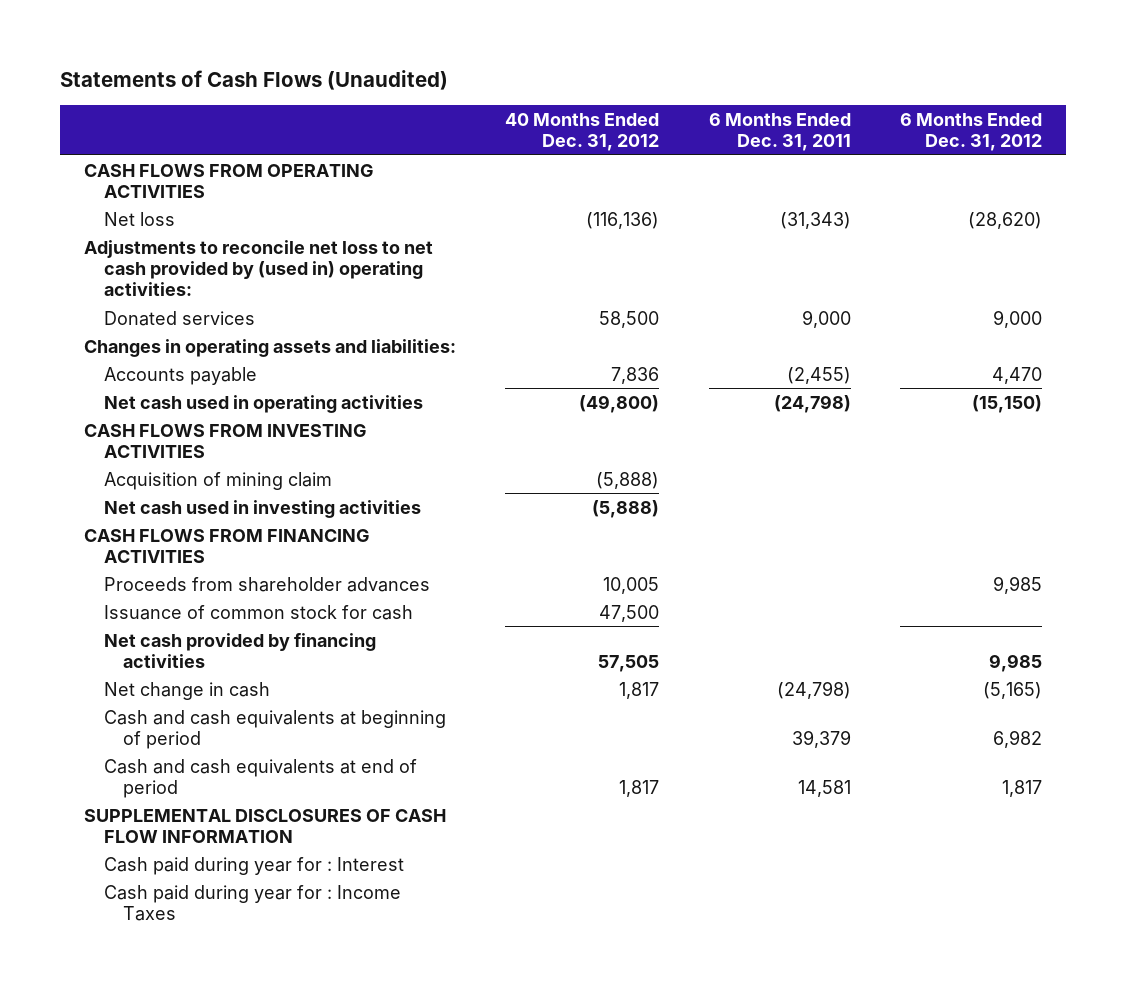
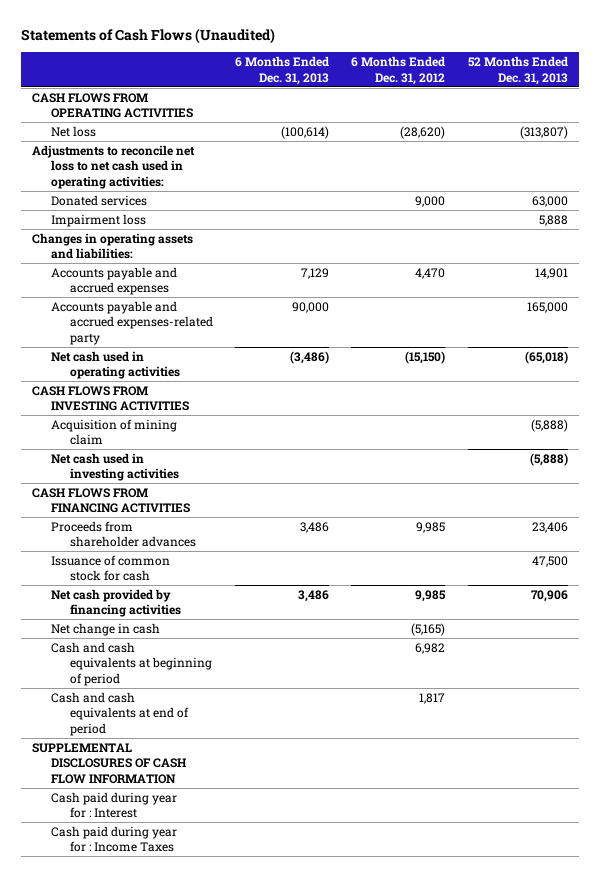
- | 40 Months Ended Dec. 31, 2012 | 6 Months Ended Dec. 31, 2011 | 6 Months Ended Dec. 31, 2012
+ | 6 Months Ended Dec. 31, 2013 | 6 Months Ended Dec. 31, 2012 | 52 Months Ended Dec. 31, 2013
- Adjustments to reconcile net loss to net cash provided by (used in) operating activities:
+ Adjustments to reconcile net loss to net cash used in operating activities:
+ Impairment loss | | | 5,888
- Accounts payable | 7,836 | (2,455) | 4,470
+ Accounts payable and accrued expenses | 7,129 | 4,470 | 14,901
+ Accounts payable and accrued expenses-related party | 90,000 | | 165,000

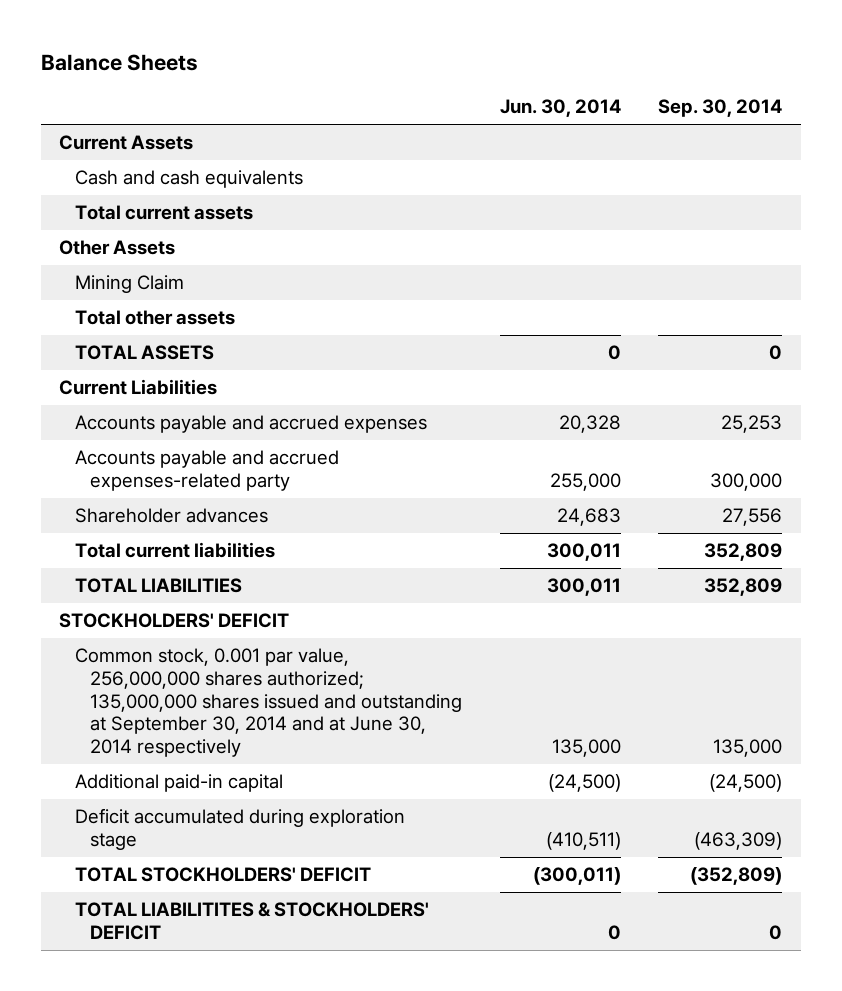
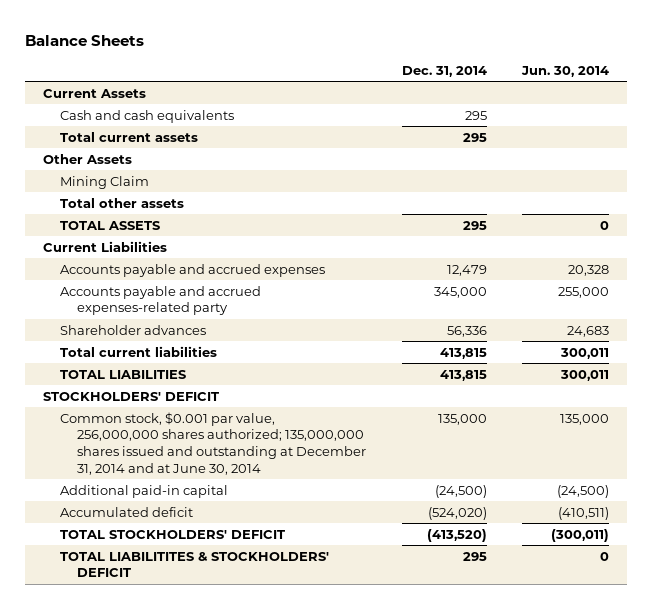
- | Jun. 30, 2014 | Sep. 30, 2014
+ | Dec. 31, 2014 | Jun. 30, 2014
- Common stock, 0.001 par value, 256,000,000 shares authorized; 135,000,000 shares issued and outstanding at September 30, 2014 and at June 30, 2014 respectively | 135,000 | 135,000
+ Common stock, $0.001 par value, 256,000,000 shares authorized; 135,000,000 shares issued and outstanding at December 31, 2014 and at June 30, 2014 | 135,000 | 135,000
- Deficit accumulated during exploration stage | (410,511) | (463,309)
+ Accumulated deficit | (524,020) | (410,511)

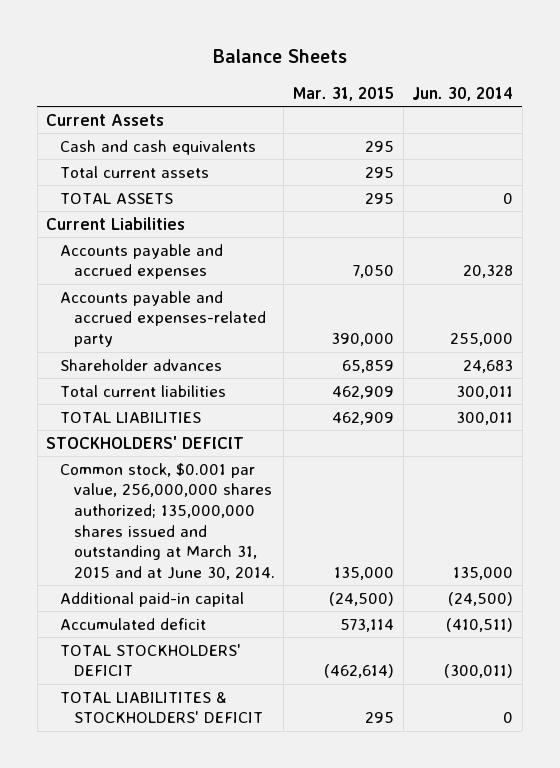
- | Dec. 31, 2014 | Jun. 30, 2014
+ | Mar. 31, 2015 | Jun. 30, 2014
- Other Assets
- Mining Claim
- Total other assets
- Common stock, $0.001 par value, 256,000,000 shares authorized; 135,000,000 shares issued and outstanding at December 31, 2014 and at June 30, 2014 | 135,000 | 135,000
+ Common stock, $0.001 par value, 256,000,000 shares authorized; 135,000,000 shares issued and outstanding at March 31, 2015 and at June 30, 2014. | 135,000 | 135,000

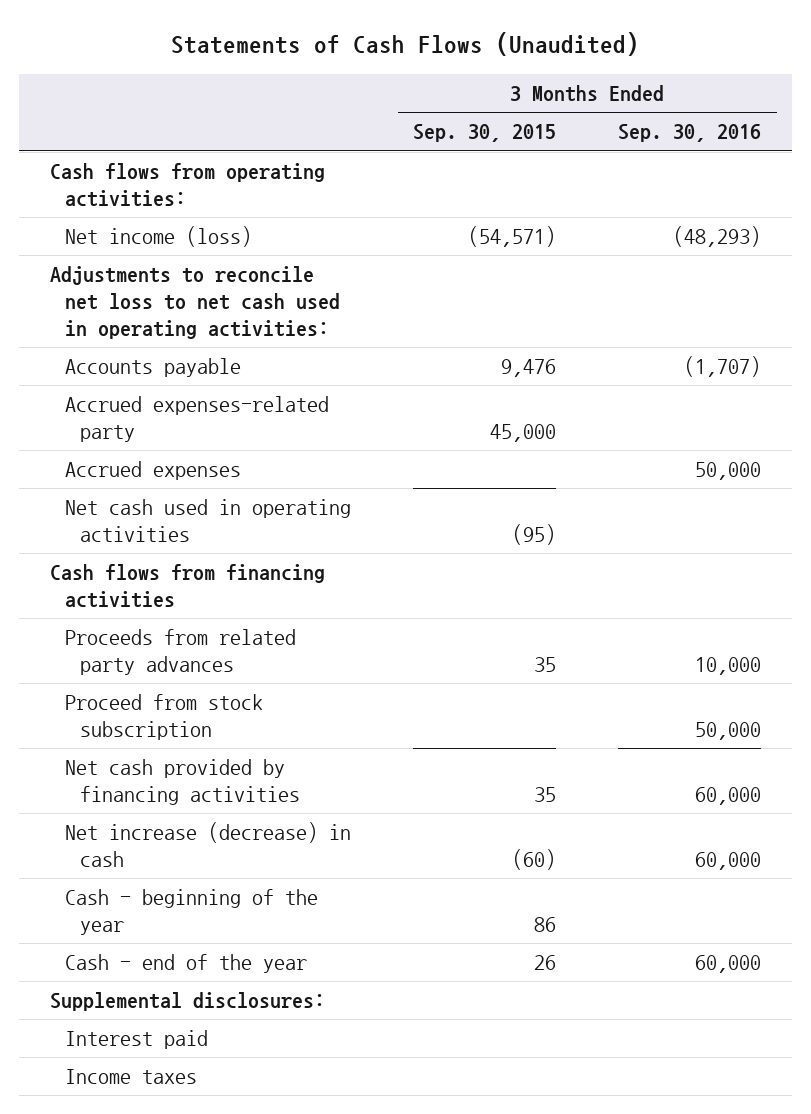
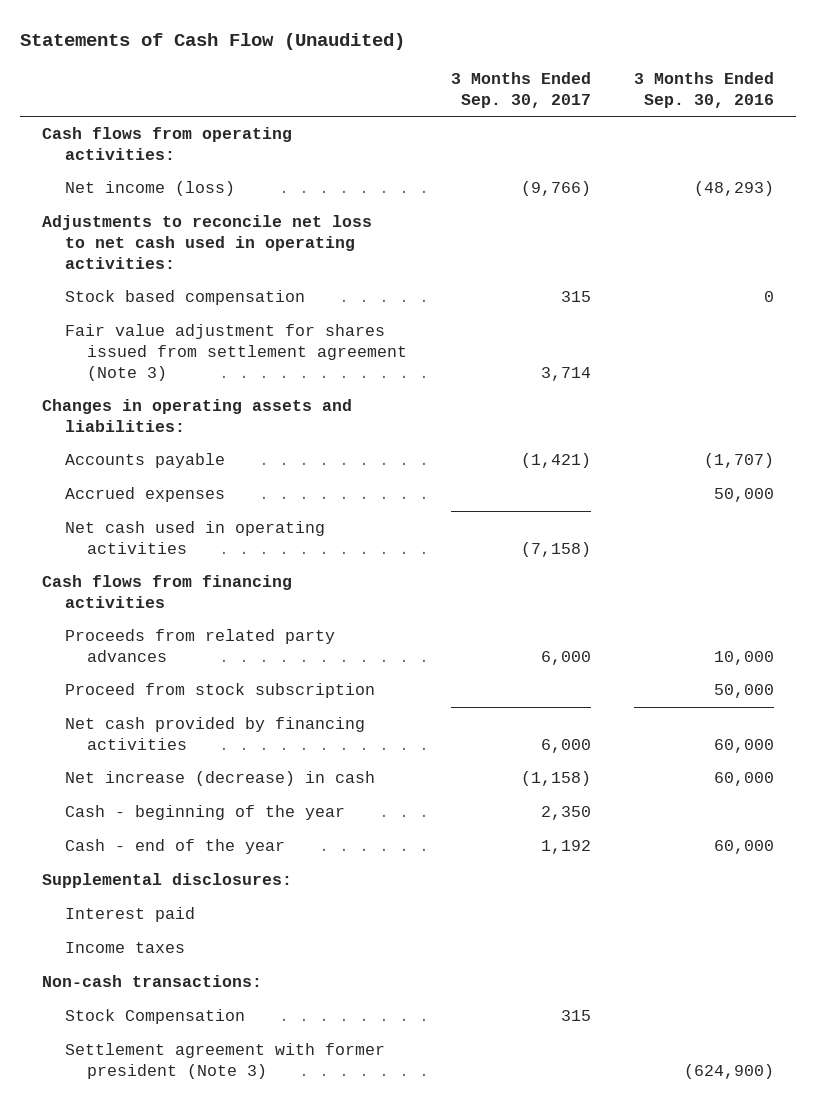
- Statements of Cash Flows (Unaudited)
+ Statements of Cash Flow (Unaudited)
- | 3 Months Ended Sep. 30, 2015 | 3 Months Ended Sep. 30, 2016
+ | 3 Months Ended Sep. 30, 2017 | 3 Months Ended Sep. 30, 2016
+ Stock based compensation | 315 | 0
+ Fair value adjustment for shares issued from settlement agreement (Note 3) | 3,714 |
+ Changes in operating assets and liabilities:
- Accrued expenses-related party | 45,000 |
+ Non-cash transactions:
+ Stock Compensation | 315 |
+ Settlement agreement with former president (Note 3) | | (624,900)

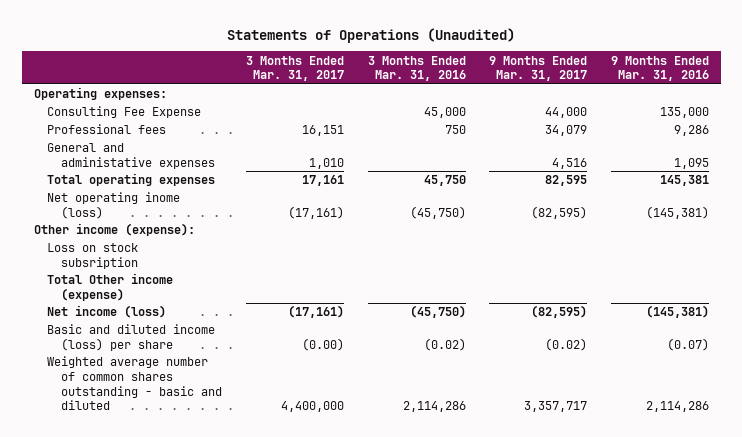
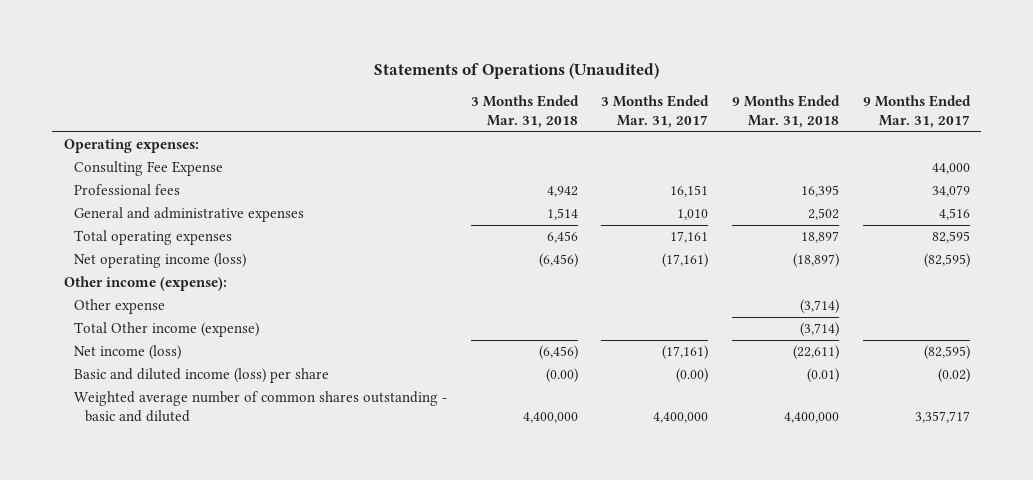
- | 3 Months Ended Mar. 31, 2017 | 3 Months Ended Mar. 31, 2016 | 9 Months Ended Mar. 31, 2017 | 9 Months Ended Mar. 31, 2016
+ | 3 Months Ended Mar. 31, 2018 | 3 Months Ended Mar. 31, 2017 | 9 Months Ended Mar. 31, 2018 | 9 Months Ended Mar. 31, 2017
- General and administative expenses | 1,010 | | 4,516 | 1,095
+ General and administrative expenses | 1,514 | 1,010 | 2,502 | 4,516
- Net operating inome (loss) | (17,161) | (45,750) | (82,595) | (145,381)
+ Net operating income (loss) | (6,456) | (17,161) | (18,897) | (82,595)
- Loss on stock subsription
+ Other expense | | | (3,714) |

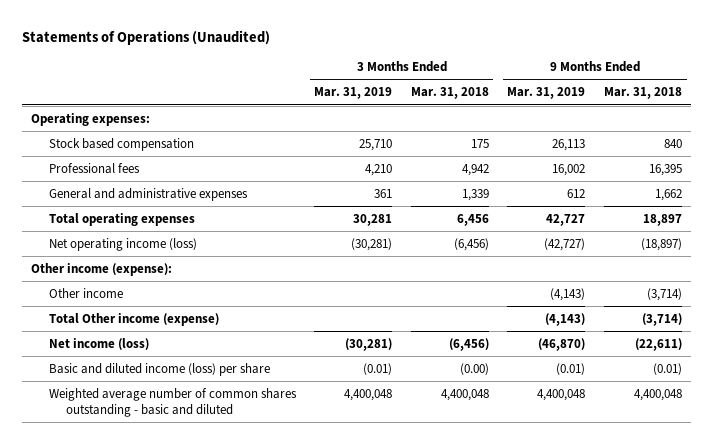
- | 3 Months Ended Mar. 31, 2018 | 3 Months Ended Mar. 31, 2017 | 9 Months Ended Mar. 31, 2018 | 9 Months Ended Mar. 31, 2017
+ | 3 Months Ended Mar. 31, 2019 | 3 Months Ended Mar. 31, 2018 | 9 Months Ended Mar. 31, 2019 | 9 Months Ended Mar. 31, 2018
- Consulting Fee Expense | | | | 44,000
+ Stock based compensation | 25,710 | 175 | 26,113 | 840
- General and administrative expenses | 1,514 | 1,010 | 2,502 | 4,516
+ General and administrative expenses | 361 | 1,339 | 612 | 1,662
- Other expense | | | (3,714) |
+ Other income | | | (4,143) | (3,714)
- Weighted average number of common shares outstanding - basic and diluted | 4,400,000 | 4,400,000 | 4,400,000 | 3,357,717
+ Weighted average number of common shares outstanding - basic and diluted | 4,400,048 | 4,400,048 | 4,400,048 | 4,400,048

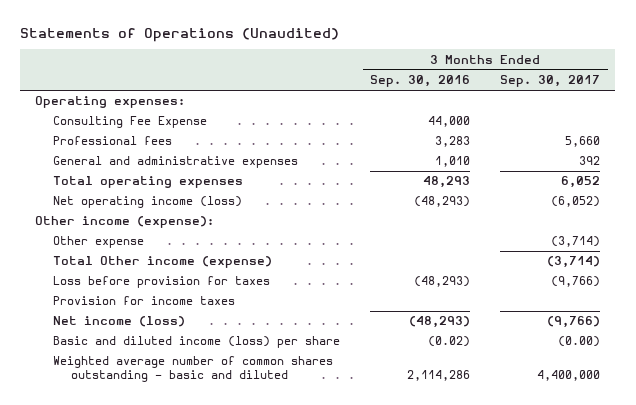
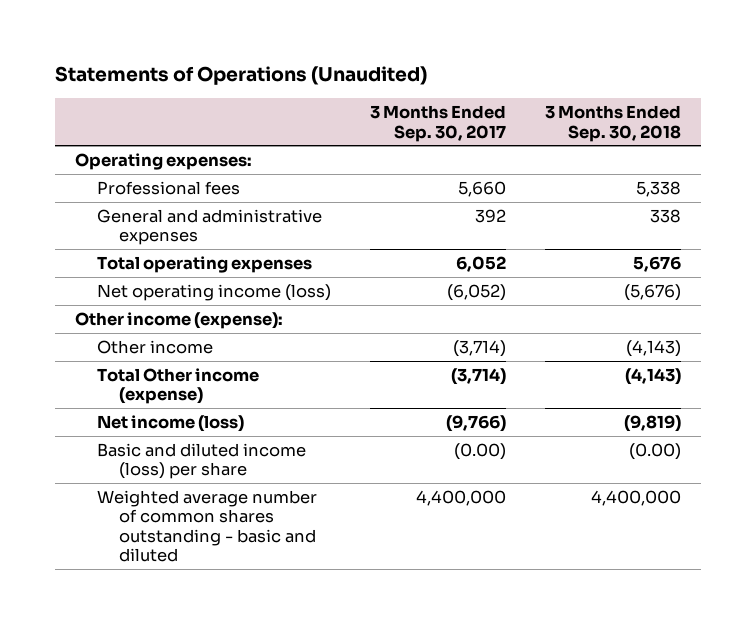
- | 3 Months Ended Sep. 30, 2016 | 3 Months Ended Sep. 30, 2017
+ | 3 Months Ended Sep. 30, 2017 | 3 Months Ended Sep. 30, 2018
- Consulting Fee Expense | 44,000 |
- Other expense | | (3,714)
+ Other income | (3,714) | (4,143)
- Loss before provision for taxes | (48,293) | (9,766)
- Provision for income taxes

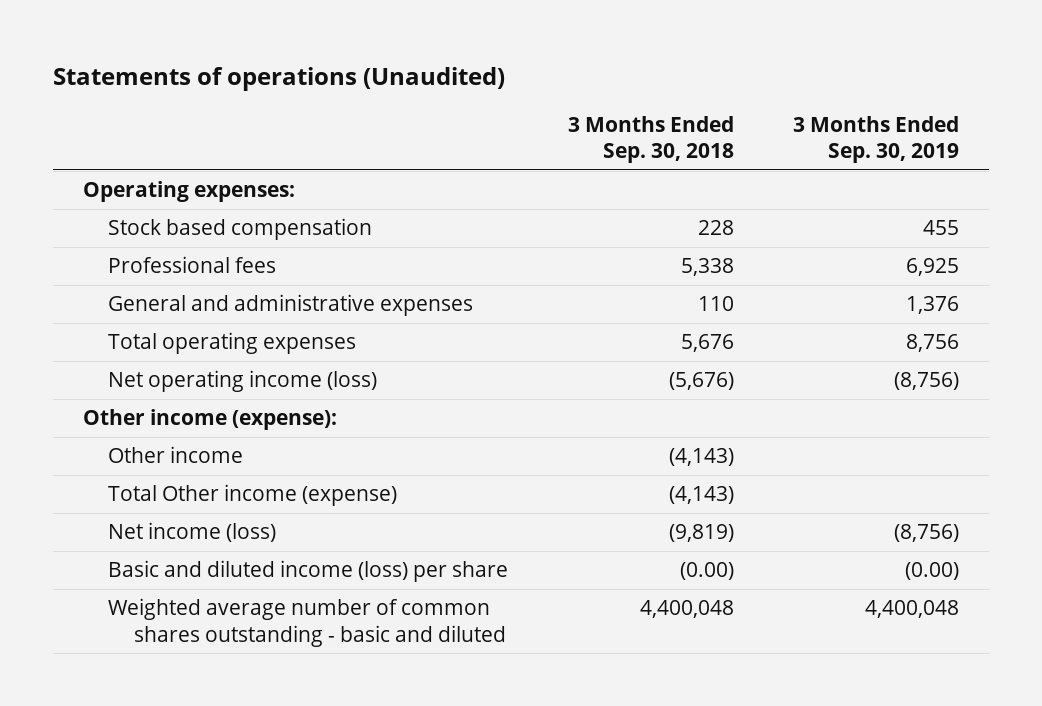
- Statements of Operations (Unaudited)
+ Statements of operations (Unaudited)
- | 3 Months Ended Sep. 30, 2017 | 3 Months Ended Sep. 30, 2018
+ | 3 Months Ended Sep. 30, 2018 | 3 Months Ended Sep. 30, 2019
+ Stock based compensation | 228 | 455
- General and administrative expenses | 392 | 338
+ General and administrative expenses | 110 | 1,376
- Weighted average number of common shares outstanding - basic and diluted | 4,400,000 | 4,400,000
+ Weighted average number of common shares outstanding - basic and diluted | 4,400,048 | 4,400,048

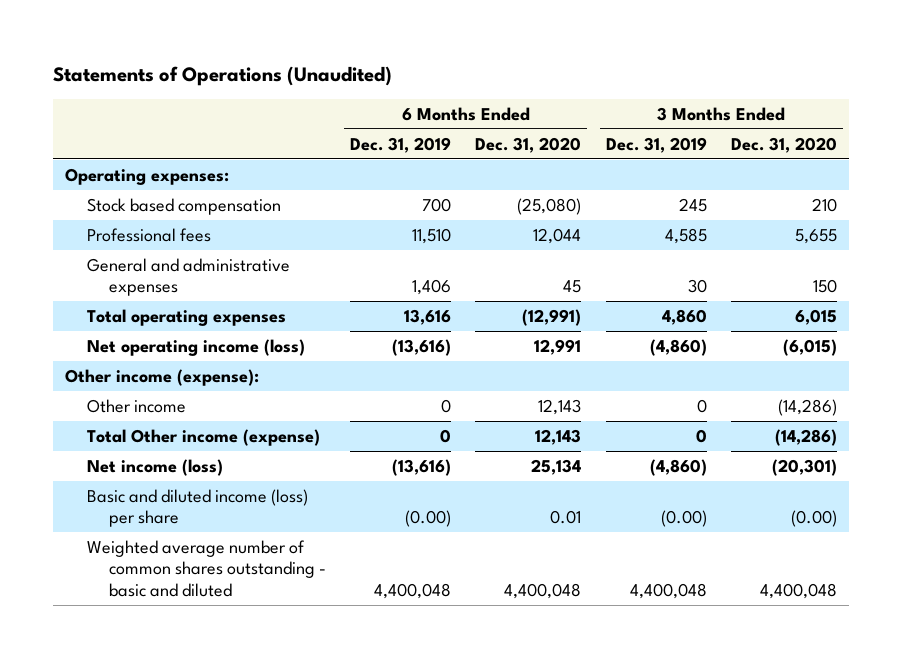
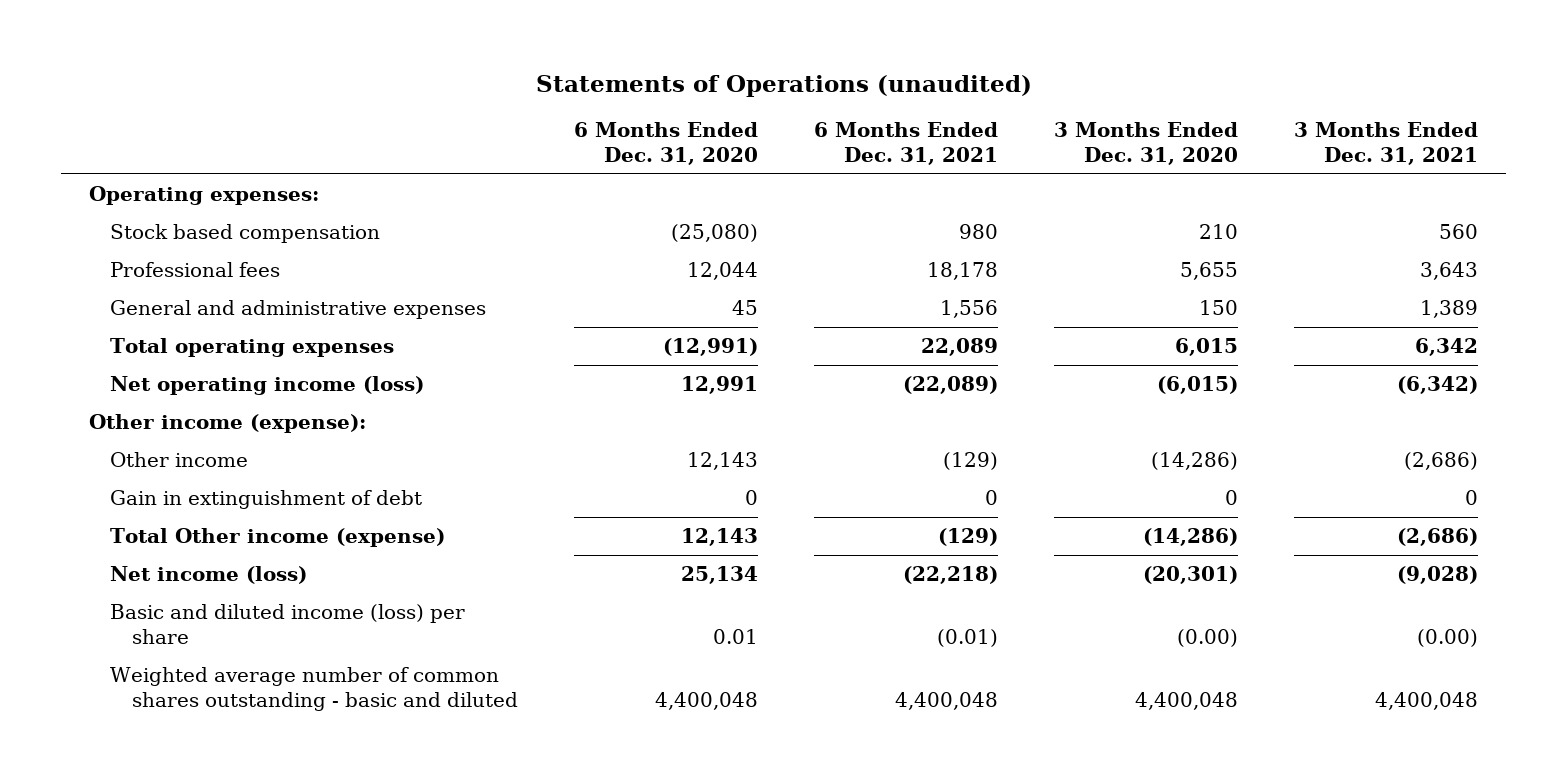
- Statements of Operations (Unaudited)
+ Statements of Operations (unaudited)
- | 6 Months Ended Dec. 31, 2019 | 6 Months Ended Dec. 31, 2020 | 3 Months Ended Dec. 31, 2019 | 3 Months Ended Dec. 31, 2020
+ | 6 Months Ended Dec. 31, 2020 | 6 Months Ended Dec. 31, 2021 | 3 Months Ended Dec. 31, 2020 | 3 Months Ended Dec. 31, 2021
+ Gain in extinguishment of debt | 0 | 0 | 0 | 0

